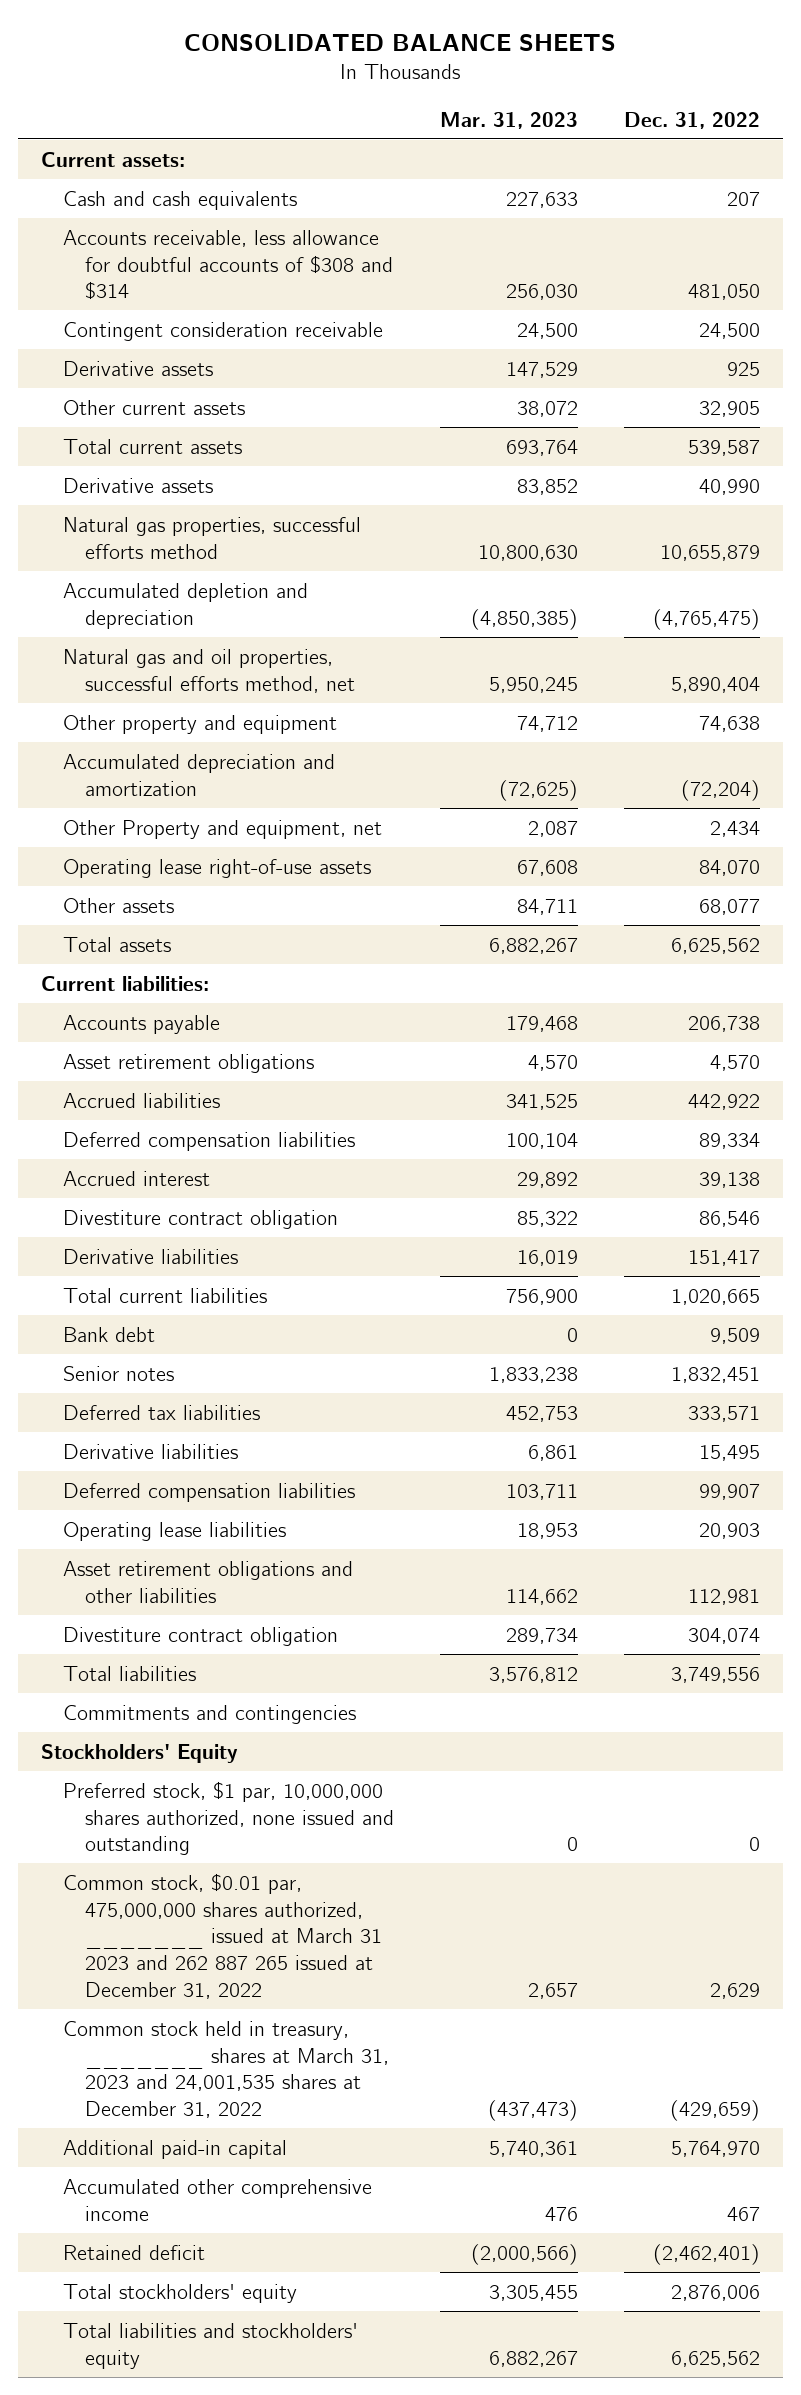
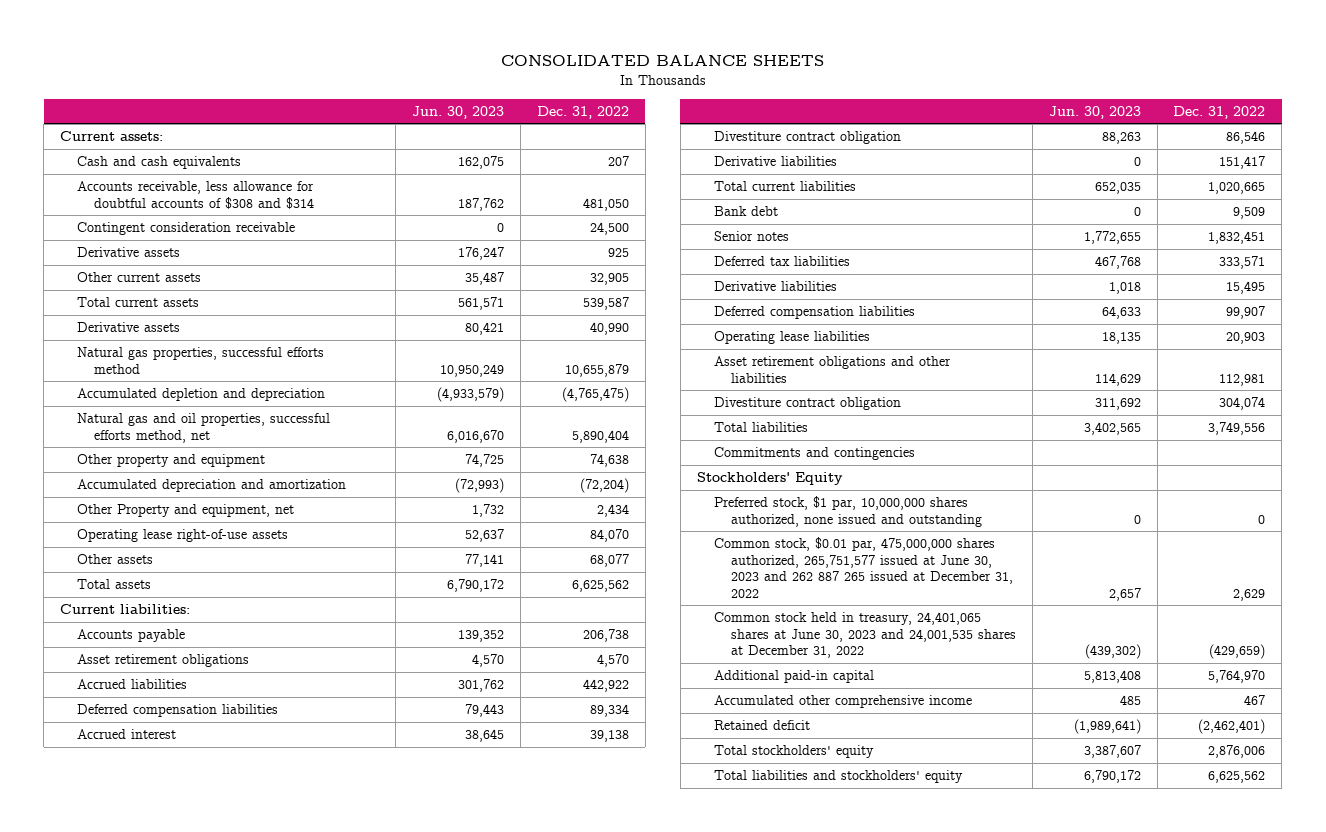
- | Mar. 31, 2023 | Dec. 31, 2022
+ | Jun. 30, 2023 | Dec. 31, 2022
- Common stock, $0.01 par, 475,000,000 shares authorized, _______ issued at March 31 2023 and 262 887 265 issued at December 31, 2022 | 2,657 | 2,629
- Common stock held in treasury, _______ shares at March 31, 2023 and 24,001,535 shares at December 31, 2022 | (437,473) | (429,659)
+ Common stock, $0.01 par, 475,000,000 shares authorized, 265,751,577 issued at June 30, 2023 and 262 887 265 issued at December 31, 2022 | 2,657 | 2,629
+ Common stock held in treasury, 24,401,065 shares at June 30, 2023 and 24,001,535 shares at December 31, 2022 | (439,302) | (429,659)

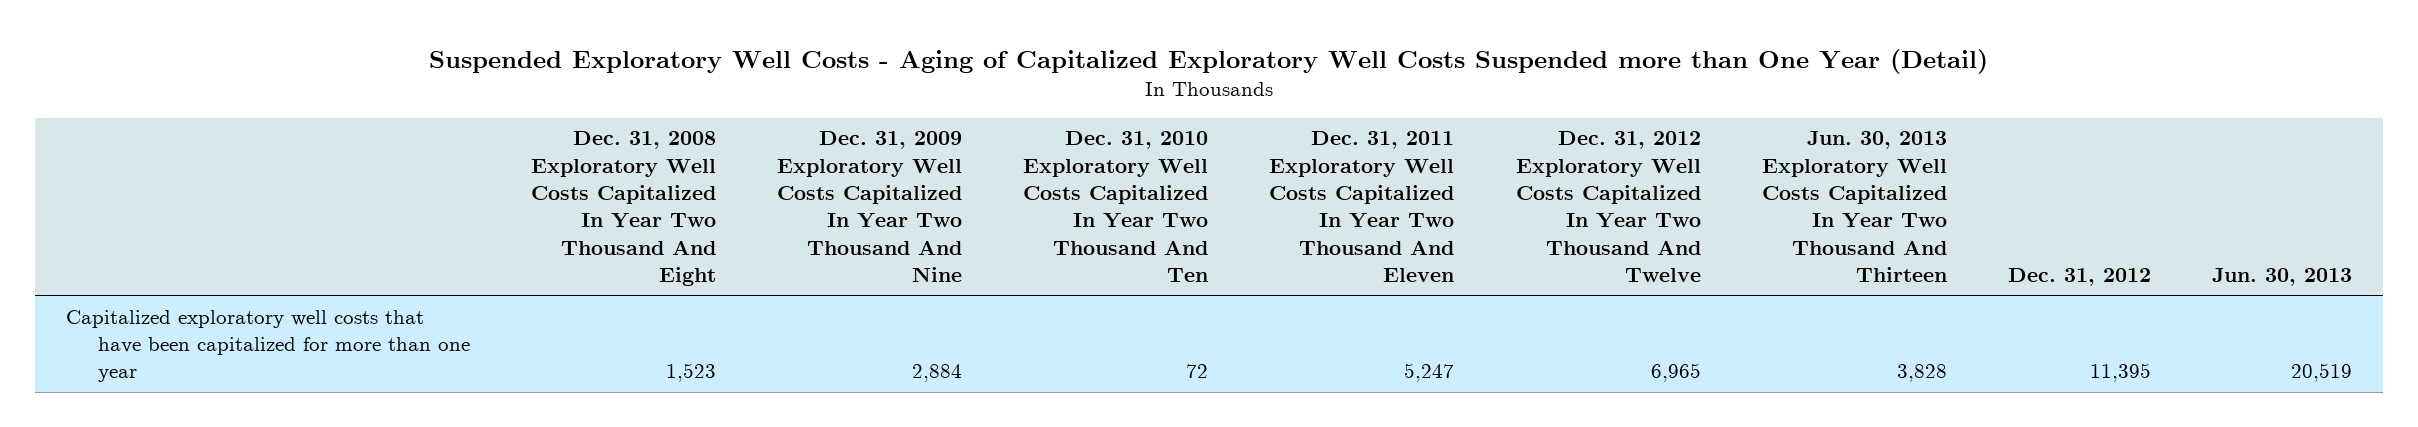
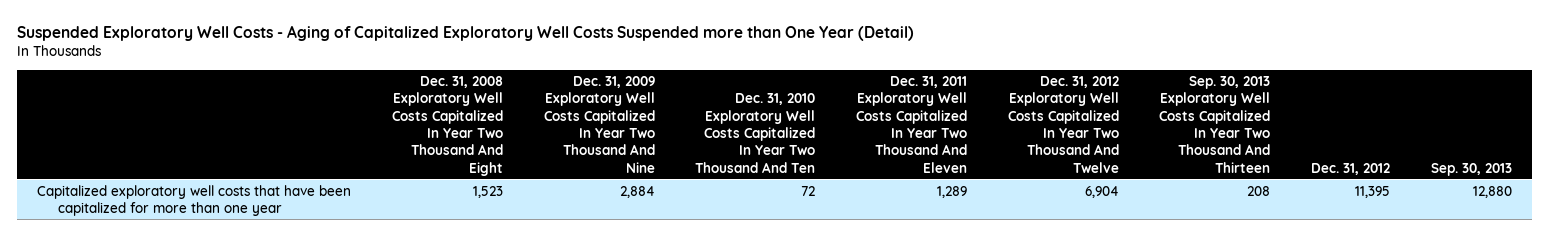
- | Dec. 31, 2008 Exploratory Well Costs Capitalized In Year Two Thousand And Eight | Dec. 31, 2009 Exploratory Well Costs Capitalized In Year Two Thousand And Nine | Dec. 31, 2010 Exploratory Well Costs Capitalized In Year Two Thousand And Ten | Dec. 31, 2011 Exploratory Well Costs Capitalized In Year Two Thousand And Eleven | Dec. 31, 2012 Exploratory Well Costs Capitalized In Year Two Thousand And Twelve | Jun. 30, 2013 Exploratory Well Costs Capitalized In Year Two Thousand And Thirteen | Dec. 31, 2012 | Jun. 30, 2013
+ | Dec. 31, 2008 Exploratory Well Costs Capitalized In Year Two Thousand And Eight | Dec. 31, 2009 Exploratory Well Costs Capitalized In Year Two Thousand And Nine | Dec. 31, 2010 Exploratory Well Costs Capitalized In Year Two Thousand And Ten | Dec. 31, 2011 Exploratory Well Costs Capitalized In Year Two Thousand And Eleven | Dec. 31, 2012 Exploratory Well Costs Capitalized In Year Two Thousand And Twelve | Sep. 30, 2013 Exploratory Well Costs Capitalized In Year Two Thousand And Thirteen | Dec. 31, 2012 | Sep. 30, 2013
- Capitalized exploratory well costs that have been capitalized for more than one year | 1,523 | 2,884 | 72 | 5,247 | 6,965 | 3,828 | 11,395 | 20,519
+ Capitalized exploratory well costs that have been capitalized for more than one year | 1,523 | 2,884 | 72 | 1,289 | 6,904 | 208 | 11,395 | 12,880

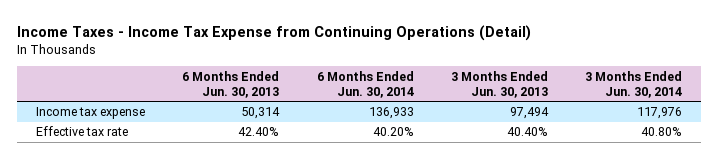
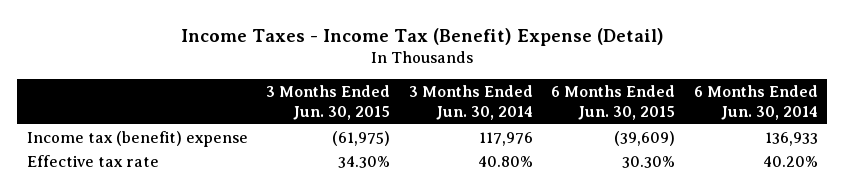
- Income Taxes - Income Tax Expense from Continuing Operations (Detail)
+ Income Taxes - Income Tax (Benefit) Expense (Detail)
- | 6 Months Ended Jun. 30, 2013 | 6 Months Ended Jun. 30, 2014 | 3 Months Ended Jun. 30, 2013 | 3 Months Ended Jun. 30, 2014
+ | 3 Months Ended Jun. 30, 2015 | 3 Months Ended Jun. 30, 2014 | 6 Months Ended Jun. 30, 2015 | 6 Months Ended Jun. 30, 2014
- Income tax expense | 50,314 | 136,933 | 97,494 | 117,976
+ Income tax (benefit) expense | (61,975) | 117,976 | (39,609) | 136,933

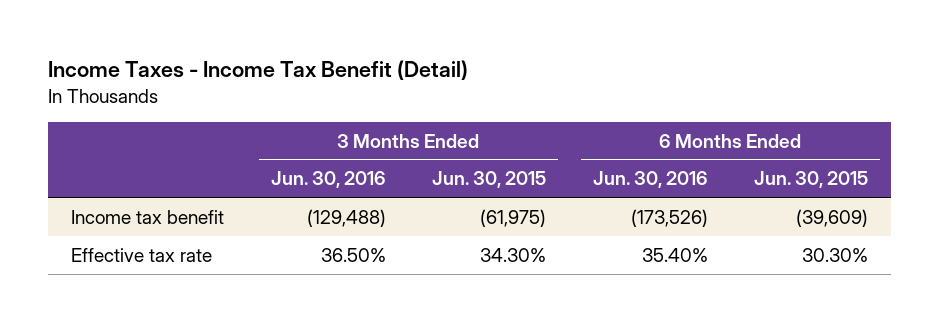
- Income Taxes - Income Tax (Benefit) Expense (Detail)
+ Income Taxes - Income Tax Benefit (Detail)
- | 3 Months Ended Jun. 30, 2015 | 3 Months Ended Jun. 30, 2014 | 6 Months Ended Jun. 30, 2015 | 6 Months Ended Jun. 30, 2014
+ | 3 Months Ended Jun. 30, 2016 | 3 Months Ended Jun. 30, 2015 | 6 Months Ended Jun. 30, 2016 | 6 Months Ended Jun. 30, 2015
- Income tax (benefit) expense | (61,975) | 117,976 | (39,609) | 136,933
+ Income tax benefit | (129,488) | (61,975) | (173,526) | (39,609)

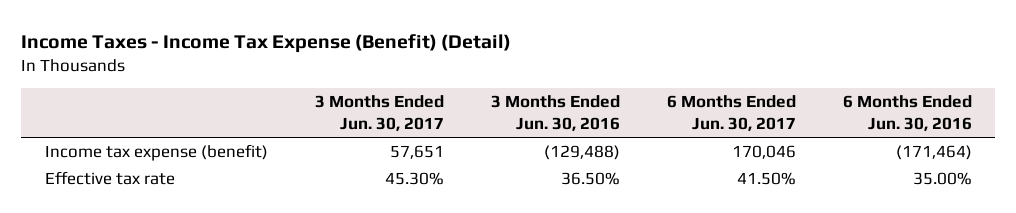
- Income Taxes - Income Tax Benefit (Detail)
+ Income Taxes - Income Tax Expense (Benefit) (Detail)
- | 3 Months Ended Jun. 30, 2016 | 3 Months Ended Jun. 30, 2015 | 6 Months Ended Jun. 30, 2016 | 6 Months Ended Jun. 30, 2015
+ | 3 Months Ended Jun. 30, 2017 | 3 Months Ended Jun. 30, 2016 | 6 Months Ended Jun. 30, 2017 | 6 Months Ended Jun. 30, 2016
- Income tax benefit | (129,488) | (61,975) | (173,526) | (39,609)
- Effective tax rate | 36.50% | 34.30% | 35.40% | 30.30%
+ Income tax expense (benefit) | 57,651 | (129,488) | 170,046 | (171,464)
+ Effective tax rate | 45.30% | 36.50% | 41.50% | 35.00%

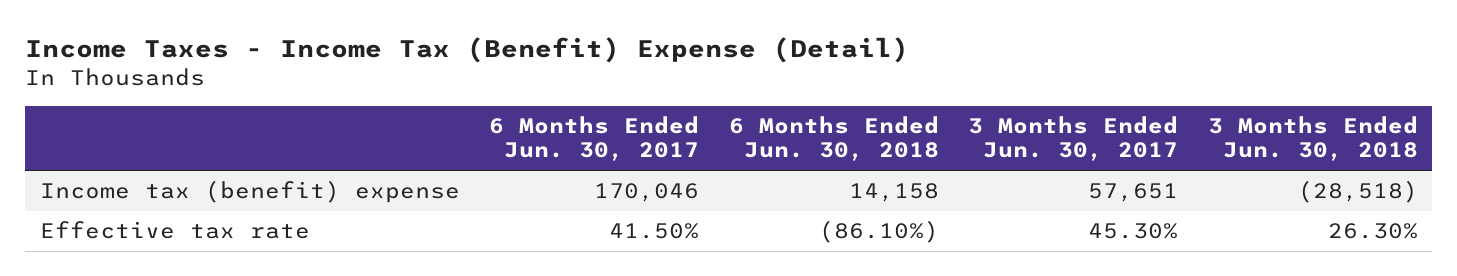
- Income Taxes - Income Tax Expense (Benefit) (Detail)
+ Income Taxes - Income Tax (Benefit) Expense (Detail)
- | 3 Months Ended Jun. 30, 2017 | 3 Months Ended Jun. 30, 2016 | 6 Months Ended Jun. 30, 2017 | 6 Months Ended Jun. 30, 2016
+ | 6 Months Ended Jun. 30, 2017 | 6 Months Ended Jun. 30, 2018 | 3 Months Ended Jun. 30, 2017 | 3 Months Ended Jun. 30, 2018
- Income tax expense (benefit) | 57,651 | (129,488) | 170,046 | (171,464)
+ Income tax (benefit) expense | 170,046 | 14,158 | 57,651 | (28,518)

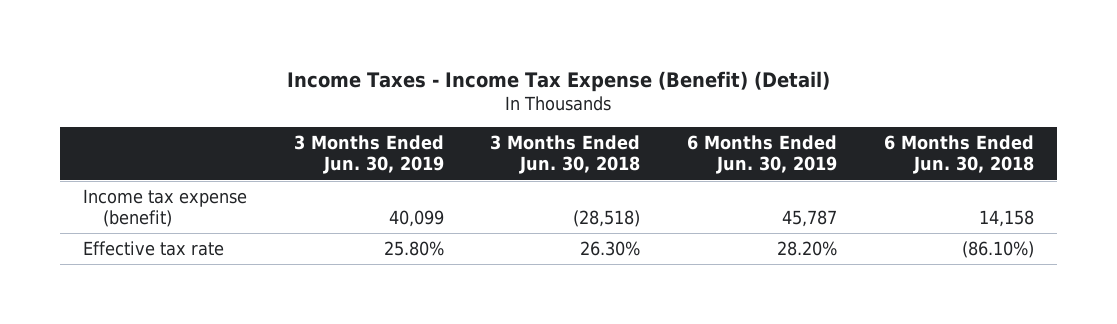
- Income Taxes - Income Tax (Benefit) Expense (Detail)
+ Income Taxes - Income Tax Expense (Benefit) (Detail)
- | 6 Months Ended Jun. 30, 2017 | 6 Months Ended Jun. 30, 2018 | 3 Months Ended Jun. 30, 2017 | 3 Months Ended Jun. 30, 2018
+ | 3 Months Ended Jun. 30, 2019 | 3 Months Ended Jun. 30, 2018 | 6 Months Ended Jun. 30, 2019 | 6 Months Ended Jun. 30, 2018
- Income tax (benefit) expense | 170,046 | 14,158 | 57,651 | (28,518)
+ Income tax expense (benefit) | 40,099 | (28,518) | 45,787 | 14,158

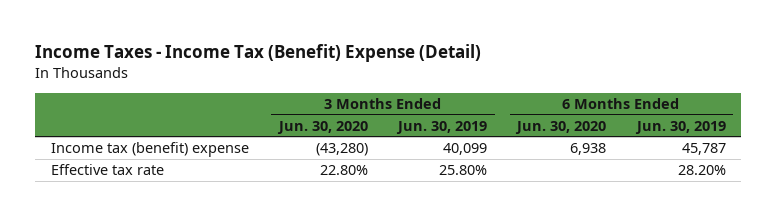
- Income Taxes - Income Tax Expense (Benefit) (Detail)
+ Income Taxes - Income Tax (Benefit) Expense (Detail)
- | 3 Months Ended Jun. 30, 2019 | 3 Months Ended Jun. 30, 2018 | 6 Months Ended Jun. 30, 2019 | 6 Months Ended Jun. 30, 2018
+ | 3 Months Ended Jun. 30, 2020 | 3 Months Ended Jun. 30, 2019 | 6 Months Ended Jun. 30, 2020 | 6 Months Ended Jun. 30, 2019
- Income tax expense (benefit) | 40,099 | (28,518) | 45,787 | 14,158
+ Income tax (benefit) expense | (43,280) | 40,099 | 6,938 | 45,787

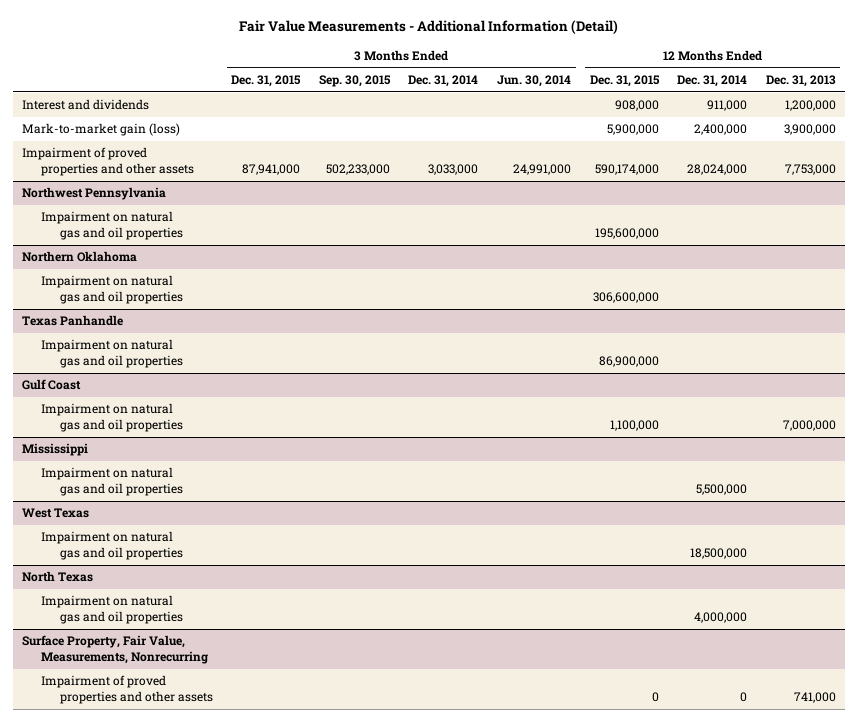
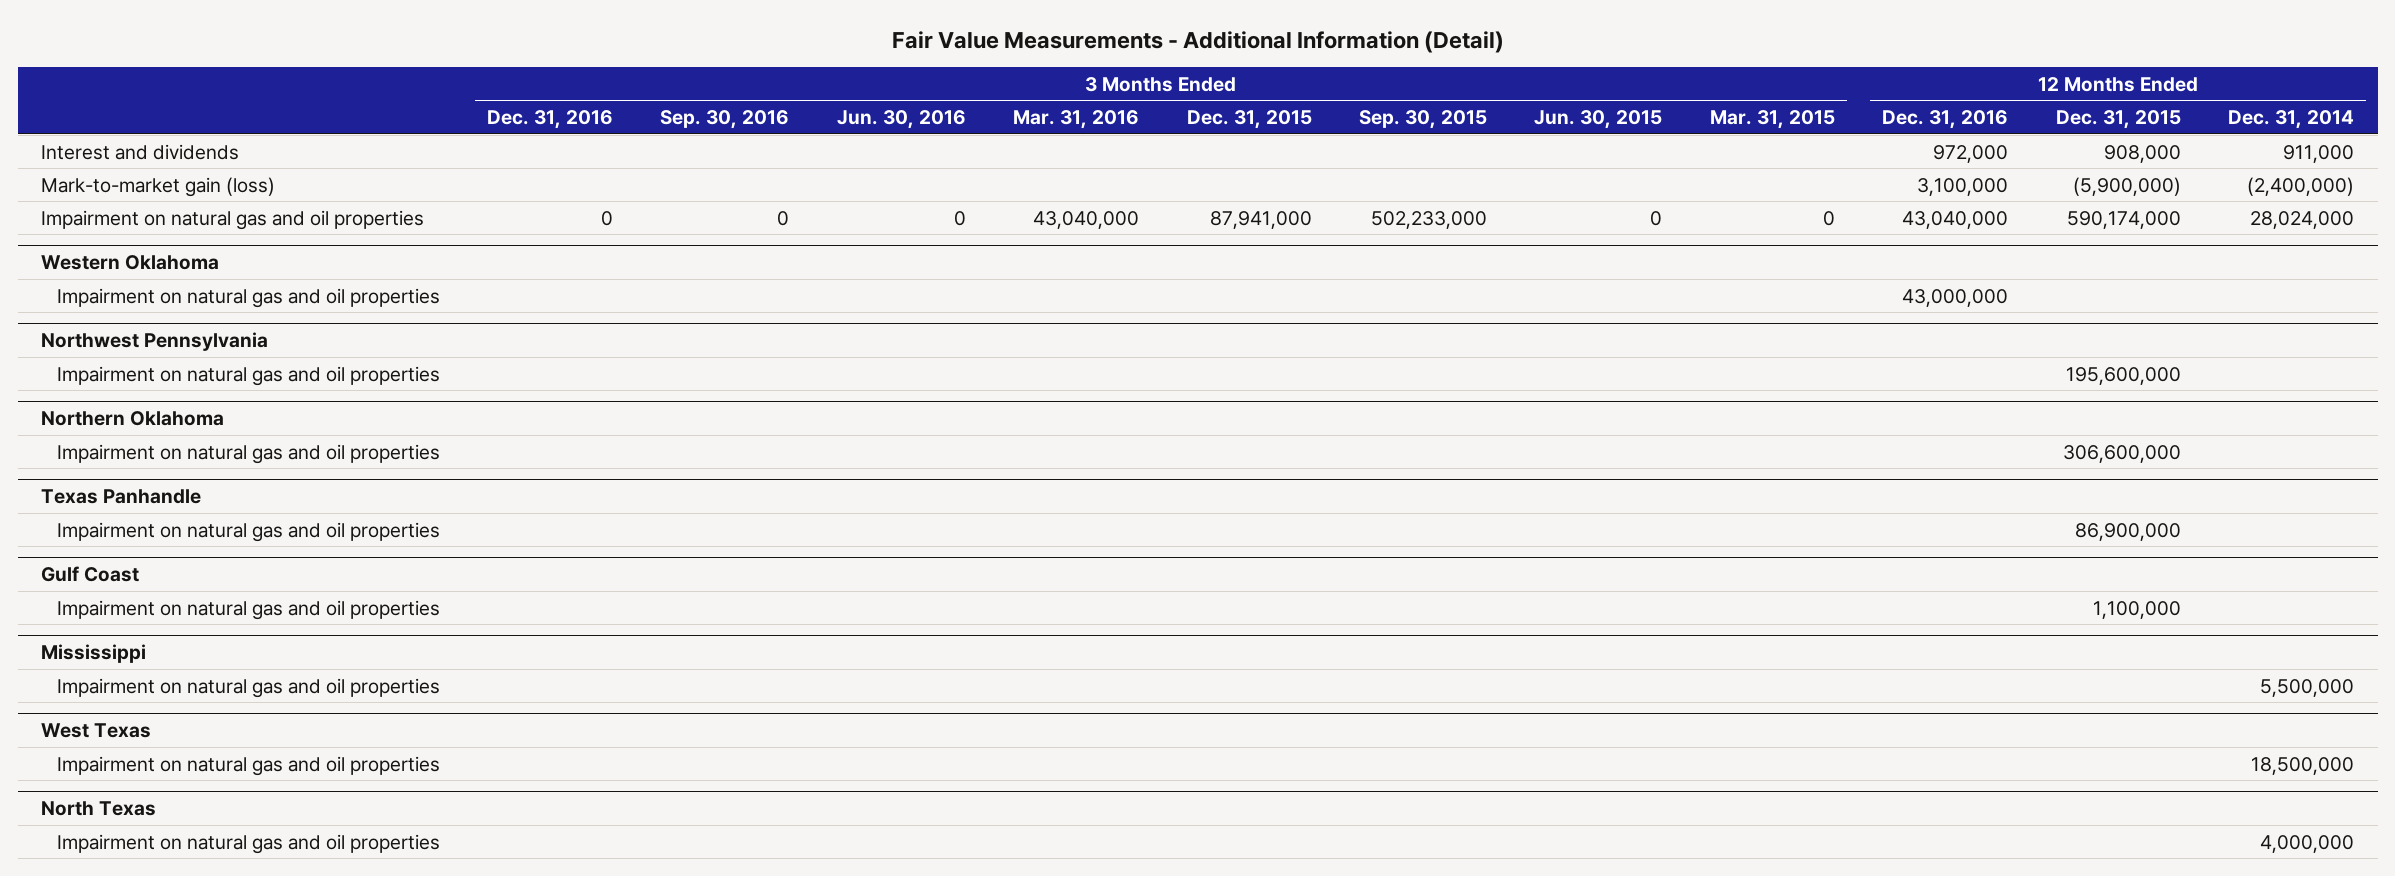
- | 3 Months Ended Dec. 31, 2015 | 3 Months Ended Sep. 30, 2015 | 3 Months Ended Dec. 31, 2014 | 3 Months Ended Jun. 30, 2014 | 12 Months Ended Dec. 31, 2015 | 12 Months Ended Dec. 31, 2014 | 12 Months Ended Dec. 31, 2013
+ | 3 Months Ended Dec. 31, 2016 | 3 Months Ended Sep. 30, 2016 | 3 Months Ended Jun. 30, 2016 | 3 Months Ended Mar. 31, 2016 | 3 Months Ended Dec. 31, 2015 | 3 Months Ended Sep. 30, 2015 | 3 Months Ended Jun. 30, 2015 | 3 Months Ended Mar. 31, 2015 | 12 Months Ended Dec. 31, 2016 | 12 Months Ended Dec. 31, 2015 | 12 Months Ended Dec. 31, 2014
- Mark-to-market gain (loss) | | | | | 5,900,000 | 2,400,000 | 3,900,000
- Impairment of proved properties and other assets | 87,941,000 | 502,233,000 | 3,033,000 | 24,991,000 | 590,174,000 | 28,024,000 | 7,753,000
+ Mark-to-market gain (loss) | | | | | | | | | 3,100,000 | (5,900,000) | (2,400,000)
+ Impairment on natural gas and oil properties | 0 | 0 | 0 | 43,040,000 | 87,941,000 | 502,233,000 | 0 | 0 | 43,040,000 | 590,174,000 | 28,024,000
+ Western Oklahoma
+ Impairment on natural gas and oil properties | | | | | | | | | 43,000,000 | |
- Surface Property, Fair Value, Measurements, Nonrecurring
- Impairment of proved properties and other assets | | | | | 0 | 0 | 741,000

